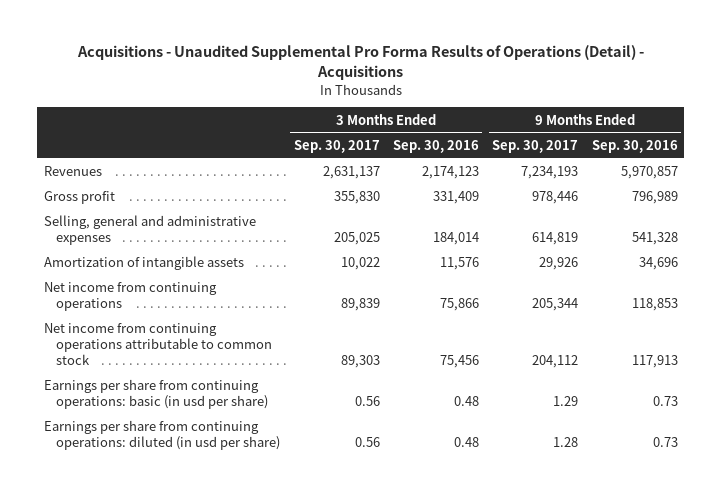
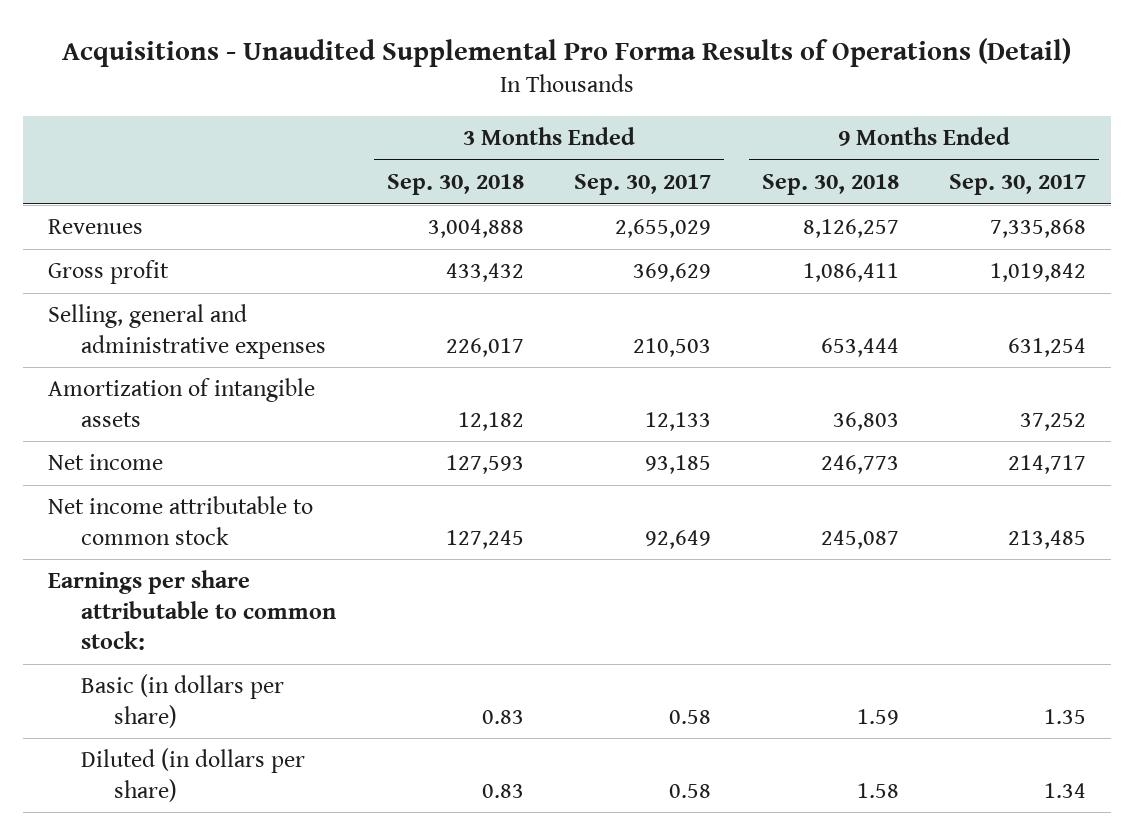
- Acquisitions - Unaudited Supplemental Pro Forma Results of Operations (Detail) - Acquisitions
+ Acquisitions - Unaudited Supplemental Pro Forma Results of Operations (Detail)
- | 3 Months Ended Sep. 30, 2017 | 3 Months Ended Sep. 30, 2016 | 9 Months Ended Sep. 30, 2017 | 9 Months Ended Sep. 30, 2016
+ | 3 Months Ended Sep. 30, 2018 | 3 Months Ended Sep. 30, 2017 | 9 Months Ended Sep. 30, 2018 | 9 Months Ended Sep. 30, 2017
- Revenues | 2,631,137 | 2,174,123 | 7,234,193 | 5,970,857
- Gross profit | 355,830 | 331,409 | 978,446 | 796,989
- Selling, general and administrative expenses | 205,025 | 184,014 | 614,819 | 541,328
- Amortization of intangible assets | 10,022 | 11,576 | 29,926 | 34,696
- Net income from continuing operations | 89,839 | 75,866 | 205,344 | 118,853
- Net income from continuing operations attributable to common stock | 89,303 | 75,456 | 204,112 | 117,913
- Earnings per share from continuing operations: basic (in usd per share) | 0.56 | 0.48 | 1.29 | 0.73
- Earnings per share from continuing operations: diluted (in usd per share) | 0.56 | 0.48 | 1.28 | 0.73
+ Revenues | 3,004,888 | 2,655,029 | 8,126,257 | 7,335,868
+ Gross profit | 433,432 | 369,629 | 1,086,411 | 1,019,842
+ Selling, general and administrative expenses | 226,017 | 210,503 | 653,444 | 631,254
+ Amortization of intangible assets | 12,182 | 12,133 | 36,803 | 37,252
+ Net income | 127,593 | 93,185 | 246,773 | 214,717
+ Net income attributable to common stock | 127,245 | 92,649 | 245,087 | 213,485
+ Earnings per share attributable to common stock:
+ Basic (in dollars per share) | 0.83 | 0.58 | 1.59 | 1.35
+ Diluted (in dollars per share) | 0.83 | 0.58 | 1.58 | 1.34

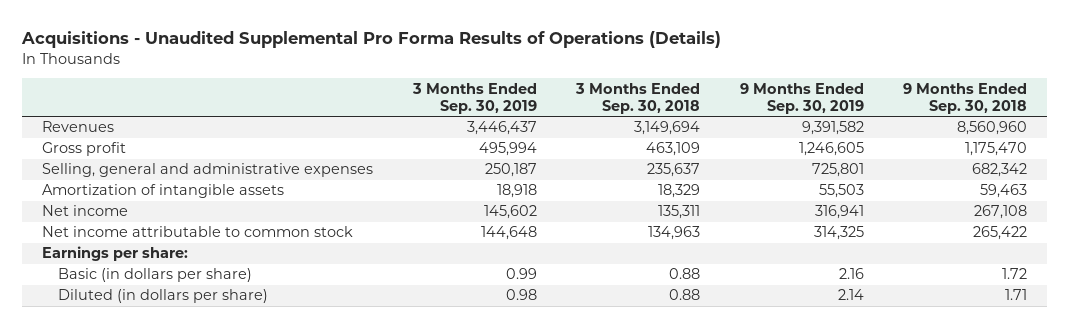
- Acquisitions - Unaudited Supplemental Pro Forma Results of Operations (Detail)
+ Acquisitions - Unaudited Supplemental Pro Forma Results of Operations (Details)
- | 3 Months Ended Sep. 30, 2018 | 3 Months Ended Sep. 30, 2017 | 9 Months Ended Sep. 30, 2018 | 9 Months Ended Sep. 30, 2017
+ | 3 Months Ended Sep. 30, 2019 | 3 Months Ended Sep. 30, 2018 | 9 Months Ended Sep. 30, 2019 | 9 Months Ended Sep. 30, 2018
- Revenues | 3,004,888 | 2,655,029 | 8,126,257 | 7,335,868
- Gross profit | 433,432 | 369,629 | 1,086,411 | 1,019,842
- Selling, general and administrative expenses | 226,017 | 210,503 | 653,444 | 631,254
- Amortization of intangible assets | 12,182 | 12,133 | 36,803 | 37,252
- Net income | 127,593 | 93,185 | 246,773 | 214,717
- Net income attributable to common stock | 127,245 | 92,649 | 245,087 | 213,485
- Earnings per share attributable to common stock:
- Basic (in dollars per share) | 0.83 | 0.58 | 1.59 | 1.35
- Diluted (in dollars per share) | 0.83 | 0.58 | 1.58 | 1.34
+ Revenues | 3,446,437 | 3,149,694 | 9,391,582 | 8,560,960
+ Gross profit | 495,994 | 463,109 | 1,246,605 | 1,175,470
+ Selling, general and administrative expenses | 250,187 | 235,637 | 725,801 | 682,342
+ Amortization of intangible assets | 18,918 | 18,329 | 55,503 | 59,463
+ Net income | 145,602 | 135,311 | 316,941 | 267,108
+ Net income attributable to common stock | 144,648 | 134,963 | 314,325 | 265,422
+ Earnings per share:
+ Basic (in dollars per share) | 0.99 | 0.88 | 2.16 | 1.72
+ Diluted (in dollars per share) | 0.98 | 0.88 | 2.14 | 1.71

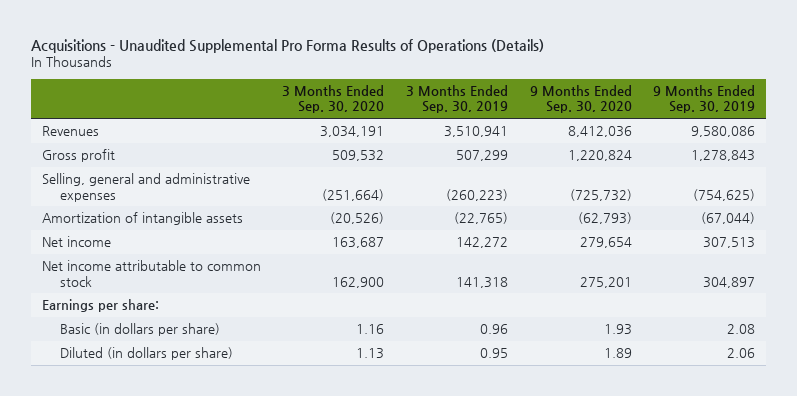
- | 3 Months Ended Sep. 30, 2019 | 3 Months Ended Sep. 30, 2018 | 9 Months Ended Sep. 30, 2019 | 9 Months Ended Sep. 30, 2018
+ | 3 Months Ended Sep. 30, 2020 | 3 Months Ended Sep. 30, 2019 | 9 Months Ended Sep. 30, 2020 | 9 Months Ended Sep. 30, 2019
- Revenues | 3,446,437 | 3,149,694 | 9,391,582 | 8,560,960
- Gross profit | 495,994 | 463,109 | 1,246,605 | 1,175,470
- Selling, general and administrative expenses | 250,187 | 235,637 | 725,801 | 682,342
- Amortization of intangible assets | 18,918 | 18,329 | 55,503 | 59,463
- Net income | 145,602 | 135,311 | 316,941 | 267,108
- Net income attributable to common stock | 144,648 | 134,963 | 314,325 | 265,422
+ Revenues | 3,034,191 | 3,510,941 | 8,412,036 | 9,580,086
+ Gross profit | 509,532 | 507,299 | 1,220,824 | 1,278,843
+ Selling, general and administrative expenses | (251,664) | (260,223) | (725,732) | (754,625)
+ Amortization of intangible assets | (20,526) | (22,765) | (62,793) | (67,044)
+ Net income | 163,687 | 142,272 | 279,654 | 307,513
+ Net income attributable to common stock | 162,900 | 141,318 | 275,201 | 304,897
- Basic (in dollars per share) | 0.99 | 0.88 | 2.16 | 1.72
- Diluted (in dollars per share) | 0.98 | 0.88 | 2.14 | 1.71
+ Basic (in dollars per share) | 1.16 | 0.96 | 1.93 | 2.08
+ Diluted (in dollars per share) | 1.13 | 0.95 | 1.89 | 2.06

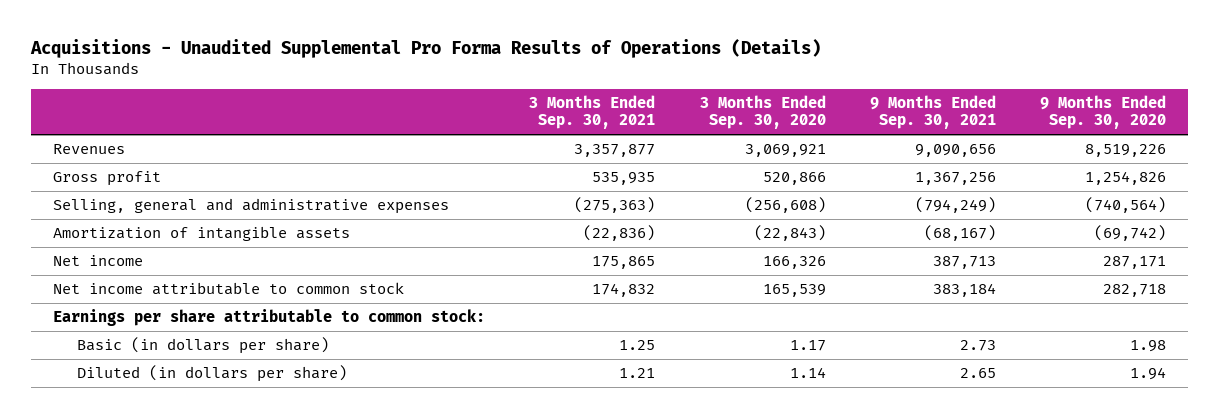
- | 3 Months Ended Sep. 30, 2020 | 3 Months Ended Sep. 30, 2019 | 9 Months Ended Sep. 30, 2020 | 9 Months Ended Sep. 30, 2019
+ | 3 Months Ended Sep. 30, 2021 | 3 Months Ended Sep. 30, 2020 | 9 Months Ended Sep. 30, 2021 | 9 Months Ended Sep. 30, 2020
- Revenues | 3,034,191 | 3,510,941 | 8,412,036 | 9,580,086
- Gross profit | 509,532 | 507,299 | 1,220,824 | 1,278,843
- Selling, general and administrative expenses | (251,664) | (260,223) | (725,732) | (754,625)
- Amortization of intangible assets | (20,526) | (22,765) | (62,793) | (67,044)
- Net income | 163,687 | 142,272 | 279,654 | 307,513
- Net income attributable to common stock | 162,900 | 141,318 | 275,201 | 304,897
- Earnings per share:
- Basic (in dollars per share) | 1.16 | 0.96 | 1.93 | 2.08
- Diluted (in dollars per share) | 1.13 | 0.95 | 1.89 | 2.06
+ Revenues | 3,357,877 | 3,069,921 | 9,090,656 | 8,519,226
+ Gross profit | 535,935 | 520,866 | 1,367,256 | 1,254,826
+ Selling, general and administrative expenses | (275,363) | (256,608) | (794,249) | (740,564)
+ Amortization of intangible assets | (22,836) | (22,843) | (68,167) | (69,742)
+ Net income | 175,865 | 166,326 | 387,713 | 287,171
+ Net income attributable to common stock | 174,832 | 165,539 | 383,184 | 282,718
+ Earnings per share attributable to common stock:
+ Basic (in dollars per share) | 1.25 | 1.17 | 2.73 | 1.98
+ Diluted (in dollars per share) | 1.21 | 1.14 | 2.65 | 1.94

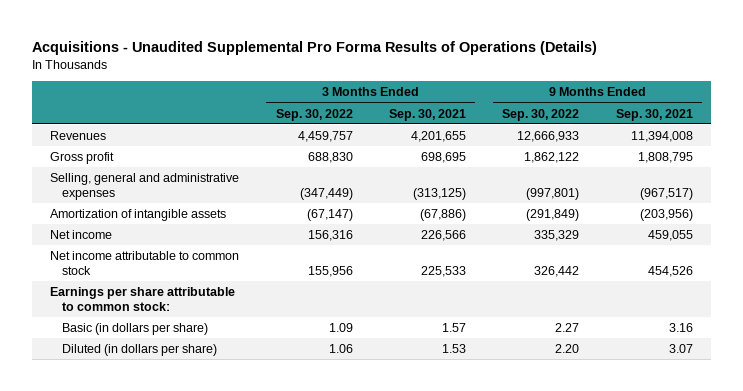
- | 3 Months Ended Sep. 30, 2021 | 3 Months Ended Sep. 30, 2020 | 9 Months Ended Sep. 30, 2021 | 9 Months Ended Sep. 30, 2020
+ | 3 Months Ended Sep. 30, 2022 | 3 Months Ended Sep. 30, 2021 | 9 Months Ended Sep. 30, 2022 | 9 Months Ended Sep. 30, 2021
- Revenues | 3,357,877 | 3,069,921 | 9,090,656 | 8,519,226
- Gross profit | 535,935 | 520,866 | 1,367,256 | 1,254,826
- Selling, general and administrative expenses | (275,363) | (256,608) | (794,249) | (740,564)
- Amortization of intangible assets | (22,836) | (22,843) | (68,167) | (69,742)
- Net income | 175,865 | 166,326 | 387,713 | 287,171
- Net income attributable to common stock | 174,832 | 165,539 | 383,184 | 282,718
+ Revenues | 4,459,757 | 4,201,655 | 12,666,933 | 11,394,008
+ Gross profit | 688,830 | 698,695 | 1,862,122 | 1,808,795
+ Selling, general and administrative expenses | (347,449) | (313,125) | (997,801) | (967,517)
+ Amortization of intangible assets | (67,147) | (67,886) | (291,849) | (203,956)
+ Net income | 156,316 | 226,566 | 335,329 | 459,055
+ Net income attributable to common stock | 155,956 | 225,533 | 326,442 | 454,526
- Basic (in dollars per share) | 1.25 | 1.17 | 2.73 | 1.98
- Diluted (in dollars per share) | 1.21 | 1.14 | 2.65 | 1.94
+ Basic (in dollars per share) | 1.09 | 1.57 | 2.27 | 3.16
+ Diluted (in dollars per share) | 1.06 | 1.53 | 2.20 | 3.07

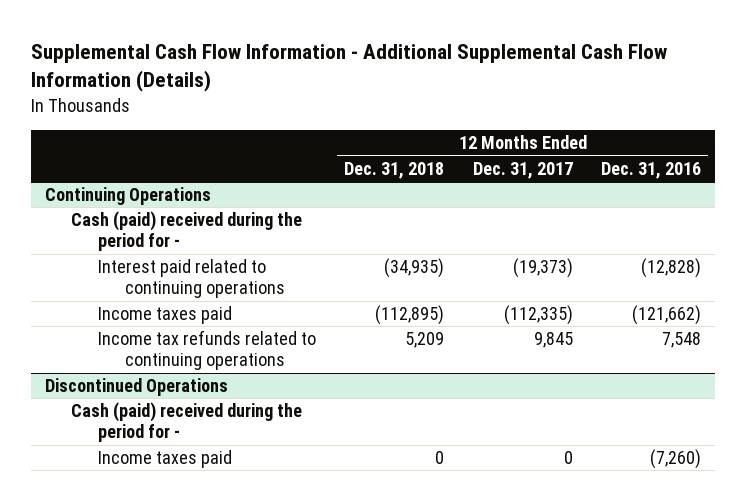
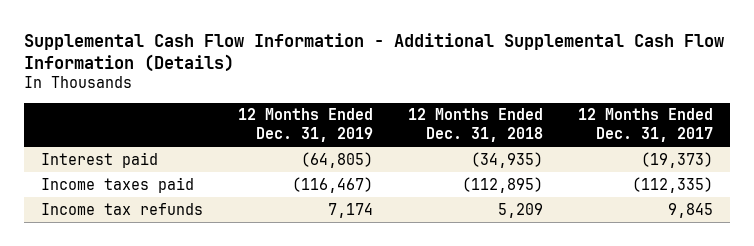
- | 12 Months Ended Dec. 31, 2018 | 12 Months Ended Dec. 31, 2017 | 12 Months Ended Dec. 31, 2016
+ | 12 Months Ended Dec. 31, 2019 | 12 Months Ended Dec. 31, 2018 | 12 Months Ended Dec. 31, 2017
- Continuing Operations
- Cash (paid) received during the period for -
- Interest paid related to continuing operations | (34,935) | (19,373) | (12,828)
+ Interest paid | (64,805) | (34,935) | (19,373)
- Income tax refunds related to continuing operations | 5,209 | 9,845 | 7,548
- Discontinued Operations
- Cash (paid) received during the period for -
- Income taxes paid | 0 | 0 | (7,260)
+ Income tax refunds | 7,174 | 5,209 | 9,845

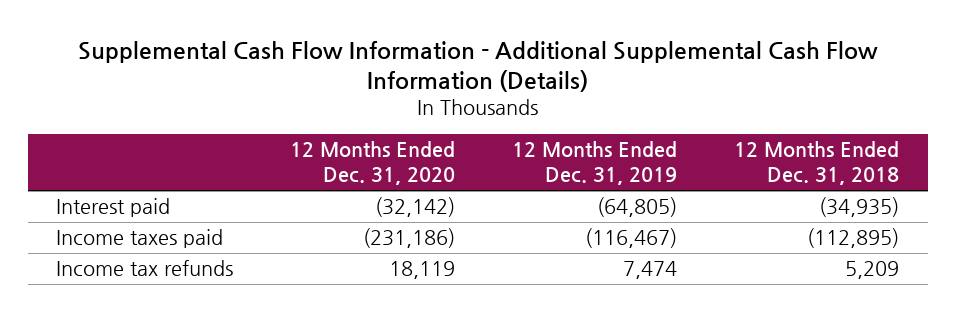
- | 12 Months Ended Dec. 31, 2019 | 12 Months Ended Dec. 31, 2018 | 12 Months Ended Dec. 31, 2017
+ | 12 Months Ended Dec. 31, 2020 | 12 Months Ended Dec. 31, 2019 | 12 Months Ended Dec. 31, 2018
- Income tax refunds | 7,174 | 5,209 | 9,845
+ Income tax refunds | 18,119 | 7,474 | 5,209

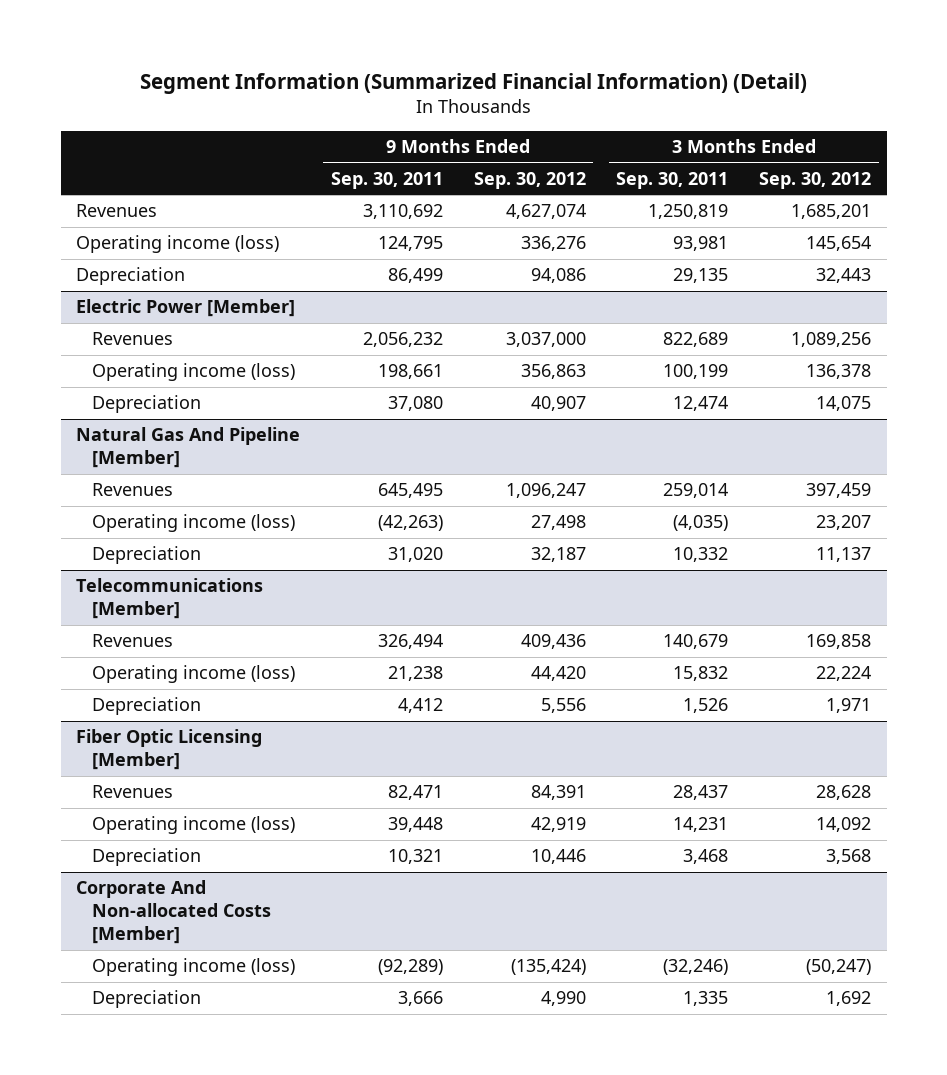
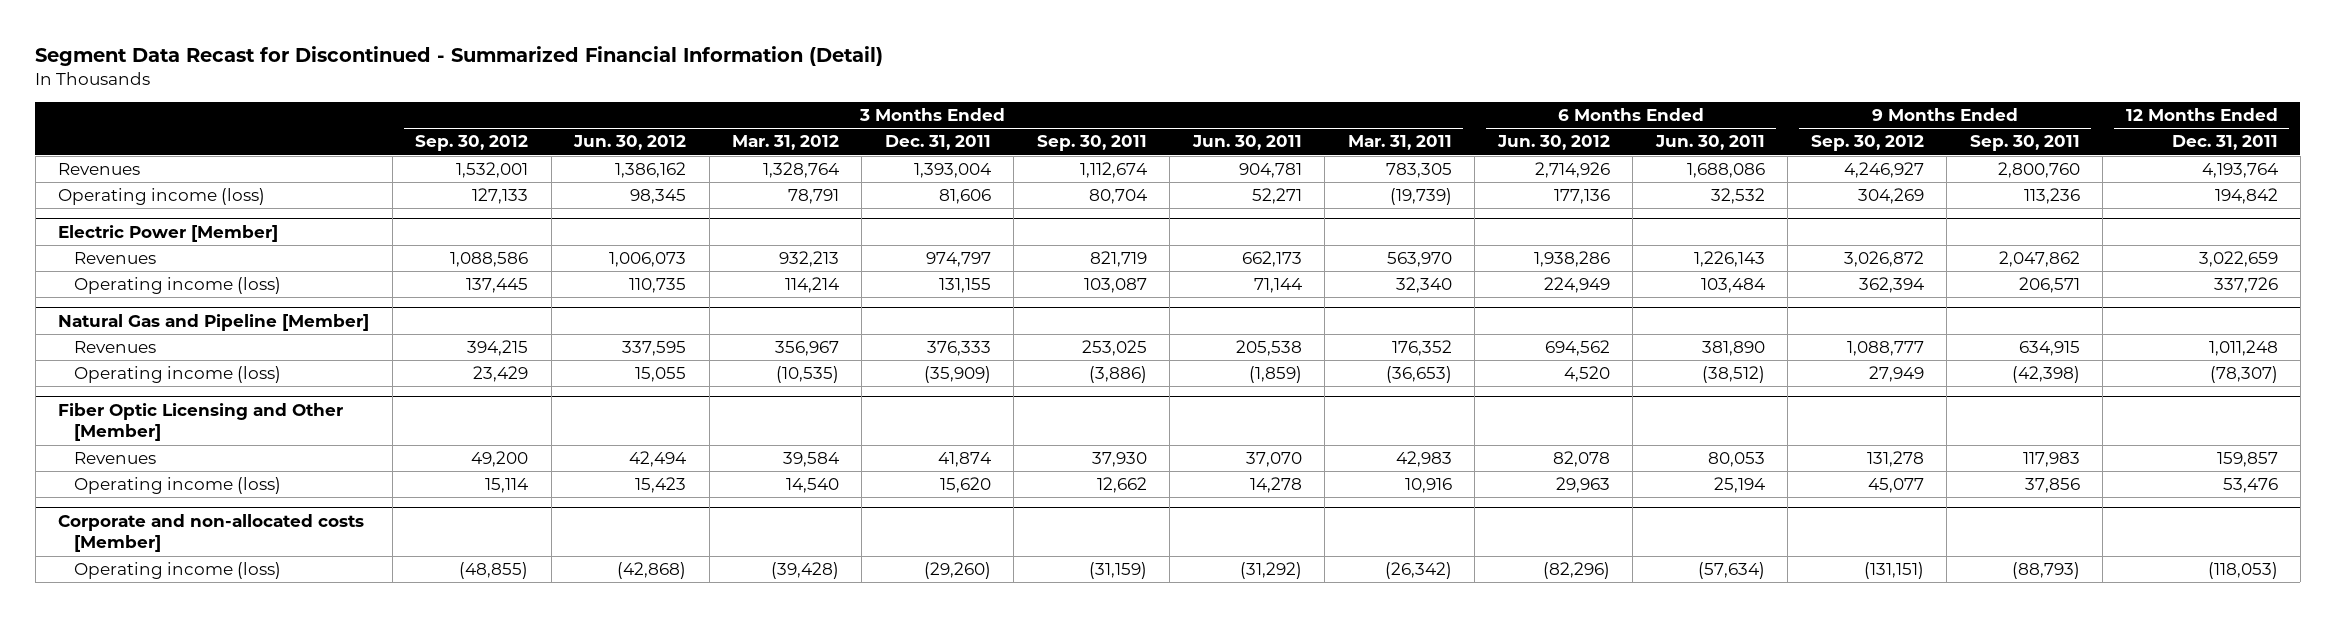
- Segment Information (Summarized Financial Information) (Detail)
+ Segment Data Recast for Discontinued - Summarized Financial Information (Detail)
- | 9 Months Ended Sep. 30, 2011 | 9 Months Ended Sep. 30, 2012 | 3 Months Ended Sep. 30, 2011 | 3 Months Ended Sep. 30, 2012
+ | 3 Months Ended Sep. 30, 2012 | 3 Months Ended Jun. 30, 2012 | 3 Months Ended Mar. 31, 2012 | 3 Months Ended Dec. 31, 2011 | 3 Months Ended Sep. 30, 2011 | 3 Months Ended Jun. 30, 2011 | 3 Months Ended Mar. 31, 2011 | 6 Months Ended Jun. 30, 2012 | 6 Months Ended Jun. 30, 2011 | 9 Months Ended Sep. 30, 2012 | 9 Months Ended Sep. 30, 2011 | 12 Months Ended Dec. 31, 2011
- Revenues | 3,110,692 | 4,627,074 | 1,250,819 | 1,685,201
- Operating income (loss) | 124,795 | 336,276 | 93,981 | 145,654
- Depreciation | 86,499 | 94,086 | 29,135 | 32,443
+ Revenues | 1,532,001 | 1,386,162 | 1,328,764 | 1,393,004 | 1,112,674 | 904,781 | 783,305 | 2,714,926 | 1,688,086 | 4,246,927 | 2,800,760 | 4,193,764
+ Operating income (loss) | 127,133 | 98,345 | 78,791 | 81,606 | 80,704 | 52,271 | (19,739) | 177,136 | 32,532 | 304,269 | 113,236 | 194,842
@ Electric Power [Member]
- Revenues | 2,056,232 | 3,037,000 | 822,689 | 1,089,256
- Operating income (loss) | 198,661 | 356,863 | 100,199 | 136,378
- Depreciation | 37,080 | 40,907 | 12,474 | 14,075
- Natural Gas And Pipeline [Member]
- Revenues | 645,495 | 1,096,247 | 259,014 | 397,459
- Operating income (loss) | (42,263) | 27,498 | (4,035) | 23,207
- Depreciation | 31,020 | 32,187 | 10,332 | 11,137
- Telecommunications [Member]
- Revenues | 326,494 | 409,436 | 140,679 | 169,858
- Operating income (loss) | 21,238 | 44,420 | 15,832 | 22,224
- Depreciation | 4,412 | 5,556 | 1,526 | 1,971
- Fiber Optic Licensing [Member]
- Revenues | 82,471 | 84,391 | 28,437 | 28,628
- Operating income (loss) | 39,448 | 42,919 | 14,231 | 14,092
- Depreciation | 10,321 | 10,446 | 3,468 | 3,568
- Corporate And Non-allocated Costs [Member]
- Operating income (loss) | (92,289) | (135,424) | (32,246) | (50,247)
- Depreciation | 3,666 | 4,990 | 1,335 | 1,692
@ Electric Power [Member]
+ Revenues | 1,088,586 | 1,006,073 | 932,213 | 974,797 | 821,719 | 662,173 | 563,970 | 1,938,286 | 1,226,143 | 3,026,872 | 2,047,862 | 3,022,659
+ Operating income (loss) | 137,445 | 110,735 | 114,214 | 131,155 | 103,087 | 71,144 | 32,340 | 224,949 | 103,484 | 362,394 | 206,571 | 337,726
+ Natural Gas and Pipeline [Member]
+ Revenues | 394,215 | 337,595 | 356,967 | 376,333 | 253,025 | 205,538 | 176,352 | 694,562 | 381,890 | 1,088,777 | 634,915 | 1,011,248
+ Operating income (loss) | 23,429 | 15,055 | (10,535) | (35,909) | (3,886) | (1,859) | (36,653) | 4,520 | (38,512) | 27,949 | (42,398) | (78,307)
+ Fiber Optic Licensing and Other [Member]
+ Revenues | 49,200 | 42,494 | 39,584 | 41,874 | 37,930 | 37,070 | 42,983 | 82,078 | 80,053 | 131,278 | 117,983 | 159,857
+ Operating income (loss) | 15,114 | 15,423 | 14,540 | 15,620 | 12,662 | 14,278 | 10,916 | 29,963 | 25,194 | 45,077 | 37,856 | 53,476
+ Corporate and non-allocated costs [Member]
+ Operating income (loss) | (48,855) | (42,868) | (39,428) | (29,260) | (31,159) | (31,292) | (26,342) | (82,296) | (57,634) | (131,151) | (88,793) | (118,053)

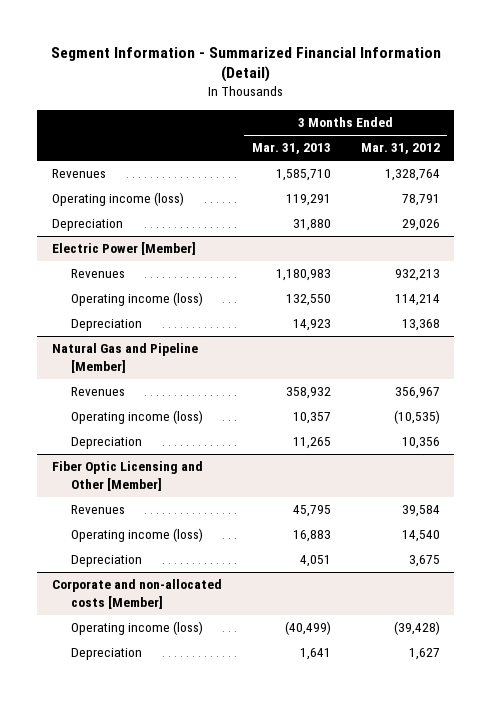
- Segment Data Recast for Discontinued - Summarized Financial Information (Detail)
+ Segment Information - Summarized Financial Information (Detail)
- | 3 Months Ended Sep. 30, 2012 | 3 Months Ended Jun. 30, 2012 | 3 Months Ended Mar. 31, 2012 | 3 Months Ended Dec. 31, 2011 | 3 Months Ended Sep. 30, 2011 | 3 Months Ended Jun. 30, 2011 | 3 Months Ended Mar. 31, 2011 | 6 Months Ended Jun. 30, 2012 | 6 Months Ended Jun. 30, 2011 | 9 Months Ended Sep. 30, 2012 | 9 Months Ended Sep. 30, 2011 | 12 Months Ended Dec. 31, 2011
+ | 3 Months Ended Mar. 31, 2013 | 3 Months Ended Mar. 31, 2012
+ Depreciation | 31,880 | 29,026
@ Electric Power [Member]
+ Depreciation | 14,923 | 13,368
@ Natural Gas and Pipeline [Member]
+ Depreciation | 11,265 | 10,356
@ Fiber Optic Licensing and Other [Member]
+ Depreciation | 4,051 | 3,675
@ Corporate and non-allocated costs [Member]
+ Depreciation | 1,641 | 1,627

